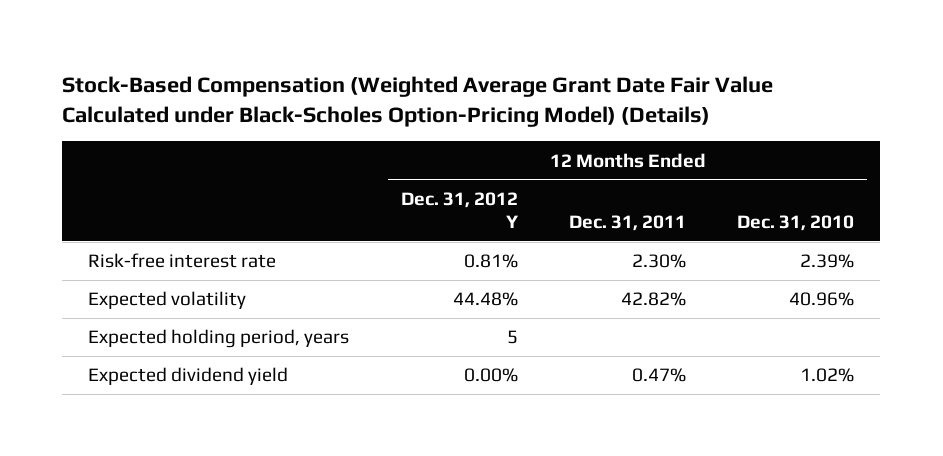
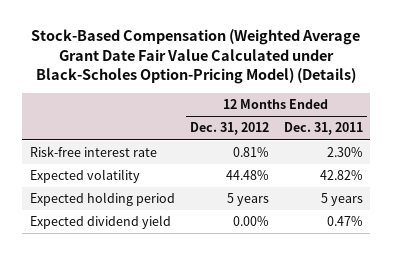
- | 12 Months Ended Dec. 31, 2012 Y | 12 Months Ended Dec. 31, 2011 | 12 Months Ended Dec. 31, 2010
+ | 12 Months Ended Dec. 31, 2012 | 12 Months Ended Dec. 31, 2011
- Expected holding period, years | 5 | |
+ Expected holding period | 5 years | 5 years

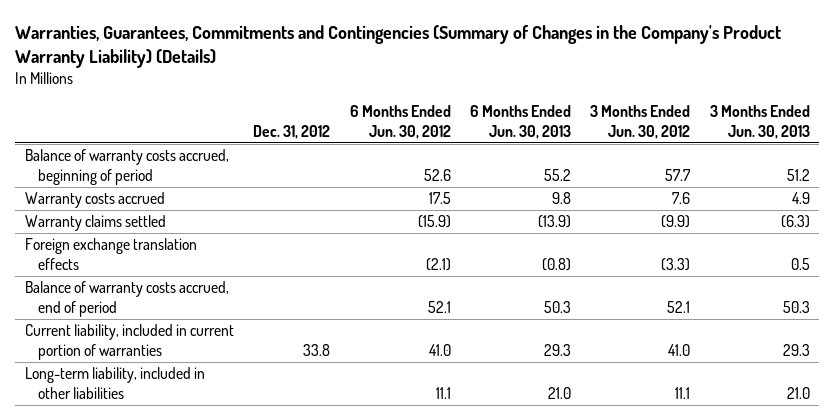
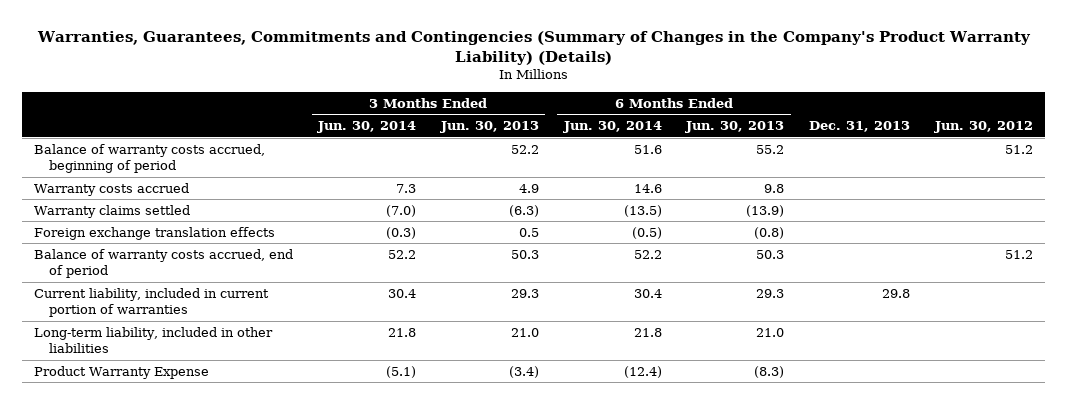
- | Dec. 31, 2012 | 6 Months Ended Jun. 30, 2012 | 6 Months Ended Jun. 30, 2013 | 3 Months Ended Jun. 30, 2012 | 3 Months Ended Jun. 30, 2013
+ | 3 Months Ended Jun. 30, 2014 | 3 Months Ended Jun. 30, 2013 | 6 Months Ended Jun. 30, 2014 | 6 Months Ended Jun. 30, 2013 | Dec. 31, 2013 | Jun. 30, 2012
- Balance of warranty costs accrued, beginning of period | | 52.6 | 55.2 | 57.7 | 51.2
+ Balance of warranty costs accrued, beginning of period | | 52.2 | 51.6 | 55.2 | | 51.2
+ Product Warranty Expense | (5.1) | (3.4) | (12.4) | (8.3) | |

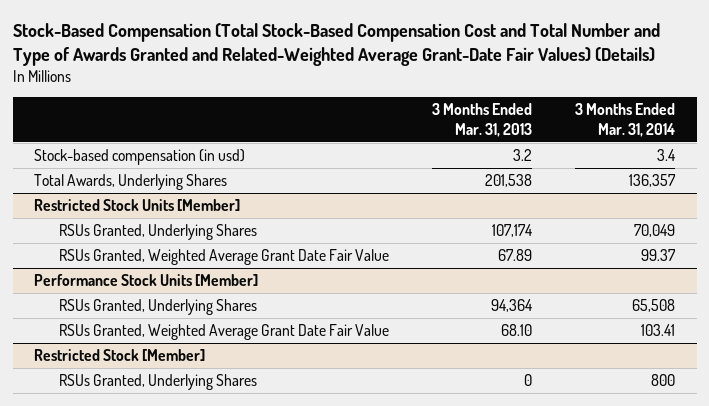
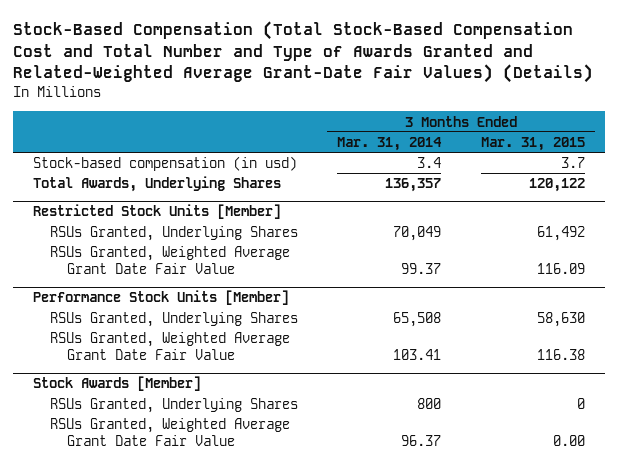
- | 3 Months Ended Mar. 31, 2013 | 3 Months Ended Mar. 31, 2014
+ | 3 Months Ended Mar. 31, 2014 | 3 Months Ended Mar. 31, 2015
- Restricted Stock [Member]
+ Stock Awards [Member]
+ RSUs Granted, Weighted Average Grant Date Fair Value | 96.37 | 0.00

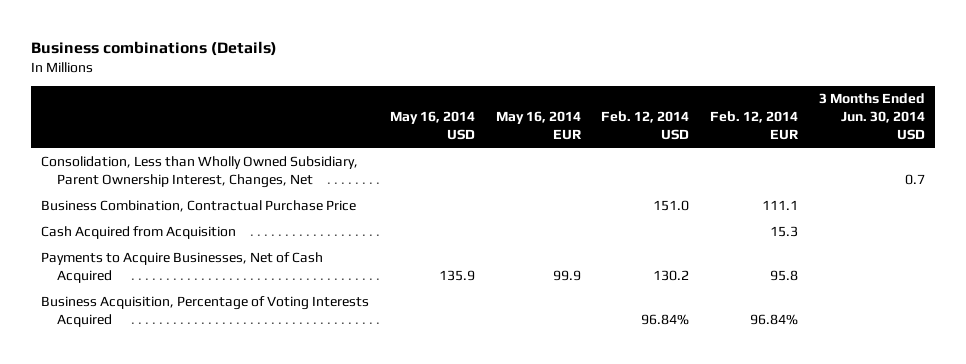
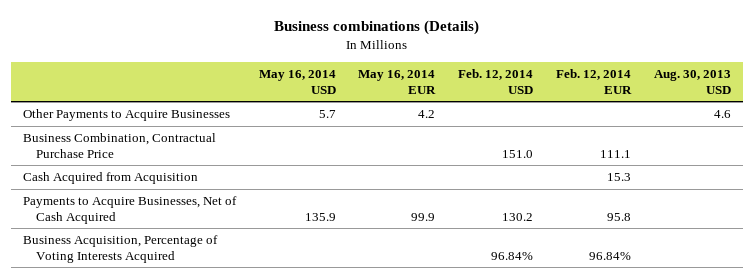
- | May 16, 2014 USD | May 16, 2014 EUR | Feb. 12, 2014 USD | Feb. 12, 2014 EUR | 3 Months Ended Jun. 30, 2014 USD
+ | May 16, 2014 USD | May 16, 2014 EUR | Feb. 12, 2014 USD | Feb. 12, 2014 EUR | Aug. 30, 2013 USD
- Consolidation, Less than Wholly Owned Subsidiary, Parent Ownership Interest, Changes, Net | | | | | 0.7
+ Other Payments to Acquire Businesses | 5.7 | 4.2 | | | 4.6

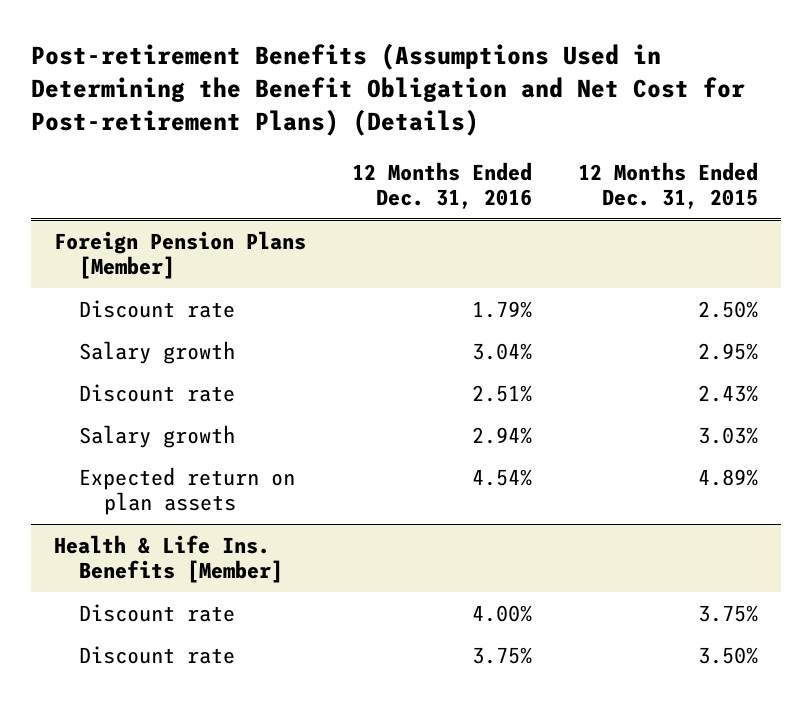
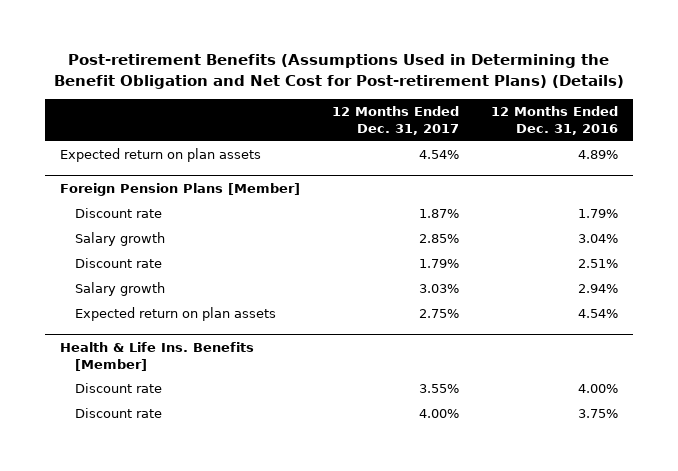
- | 12 Months Ended Dec. 31, 2016 | 12 Months Ended Dec. 31, 2015
+ | 12 Months Ended Dec. 31, 2017 | 12 Months Ended Dec. 31, 2016
+ Expected return on plan assets | 4.54% | 4.89%

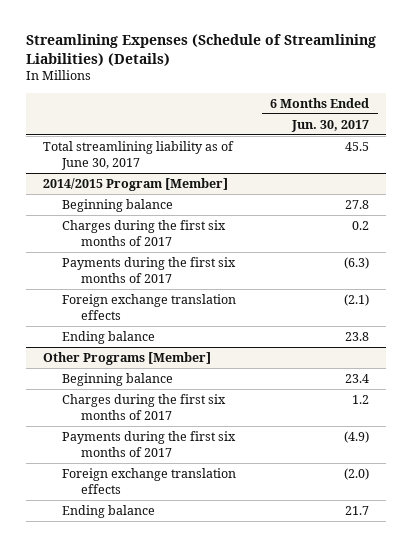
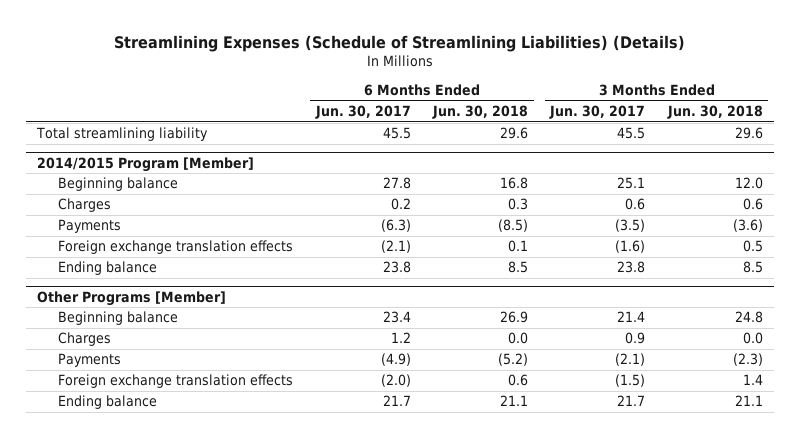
- | 6 Months Ended Jun. 30, 2017
+ | 6 Months Ended Jun. 30, 2017 | 6 Months Ended Jun. 30, 2018 | 3 Months Ended Jun. 30, 2017 | 3 Months Ended Jun. 30, 2018
- Total streamlining liability as of June 30, 2017 | 45.5
+ Total streamlining liability | 45.5 | 29.6 | 45.5 | 29.6
@ 2014/2015 Program [Member]
- Charges during the first six months of 2017 | 0.2
- Payments during the first six months of 2017 | (6.3)
+ Charges | 0.2 | 0.3 | 0.6 | 0.6
+ Payments | (6.3) | (8.5) | (3.5) | (3.6)
@ Other Programs [Member]
- Charges during the first six months of 2017 | 1.2
- Payments during the first six months of 2017 | (4.9)
+ Charges | 1.2 | 0.0 | 0.9 | 0.0
+ Payments | (4.9) | (5.2) | (2.1) | (2.3)

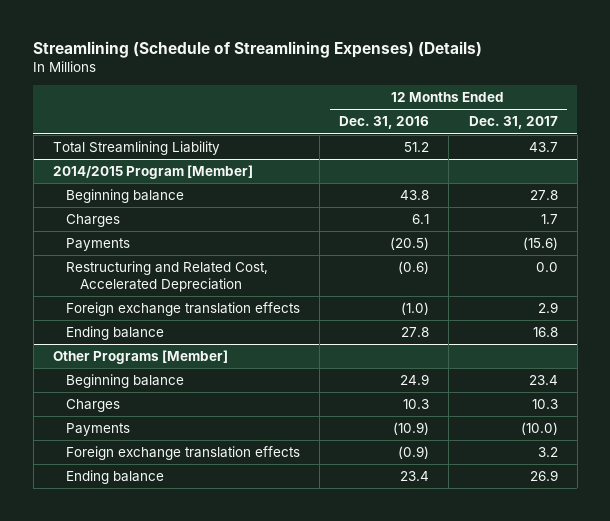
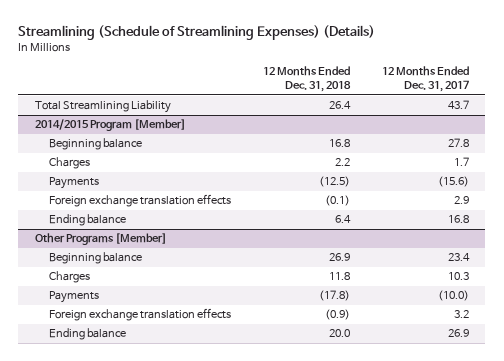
- | 12 Months Ended Dec. 31, 2016 | 12 Months Ended Dec. 31, 2017
+ | 12 Months Ended Dec. 31, 2018 | 12 Months Ended Dec. 31, 2017
@ 2014/2015 Program [Member]
- Restructuring and Related Cost, Accelerated Depreciation | (0.6) | 0.0

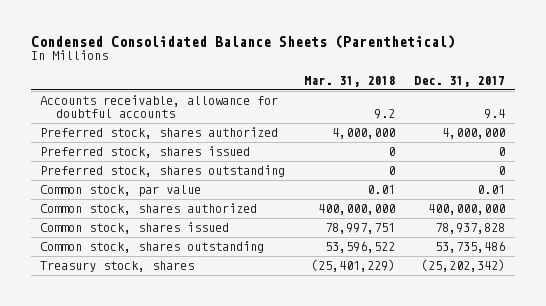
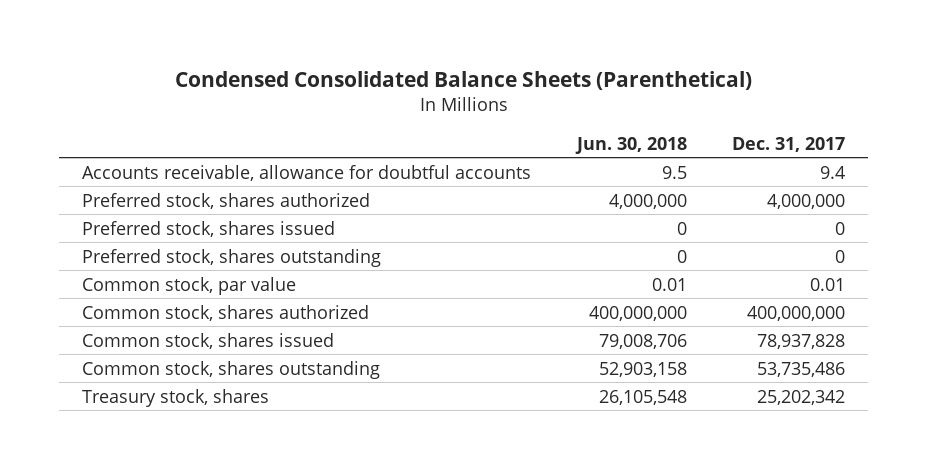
- | Mar. 31, 2018 | Dec. 31, 2017
+ | Jun. 30, 2018 | Dec. 31, 2017
- Treasury stock, shares | (25,401,229) | (25,202,342)
+ Treasury stock, shares | 26,105,548 | 25,202,342

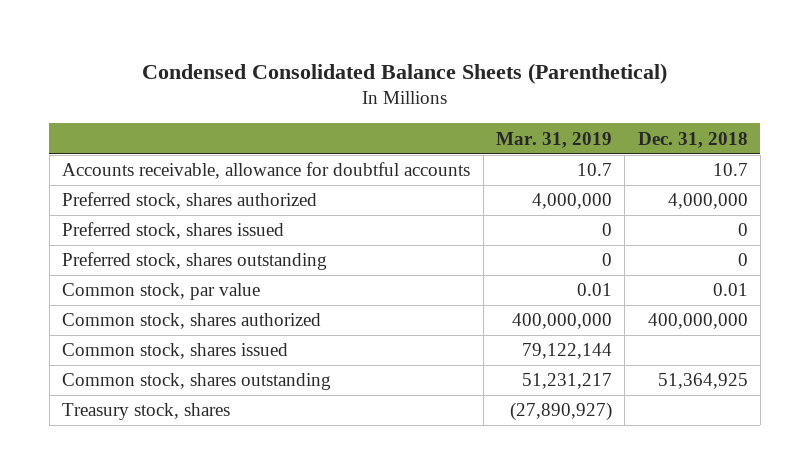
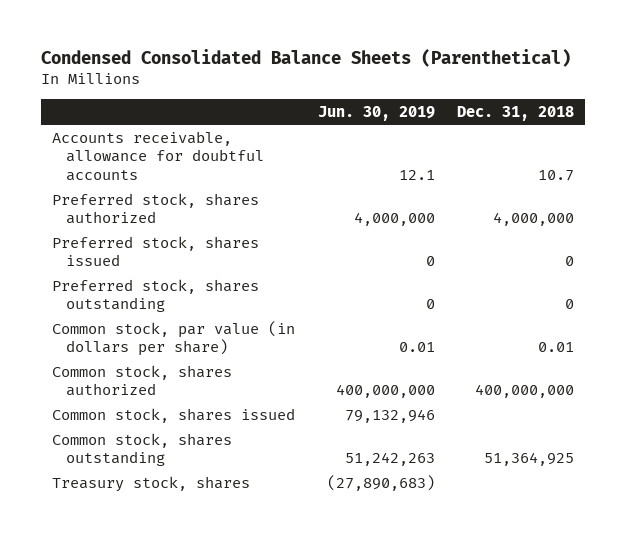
- | Mar. 31, 2019 | Dec. 31, 2018
+ | Jun. 30, 2019 | Dec. 31, 2018
- Common stock, par value | 0.01 | 0.01
+ Common stock, par value (in dollars per share) | 0.01 | 0.01

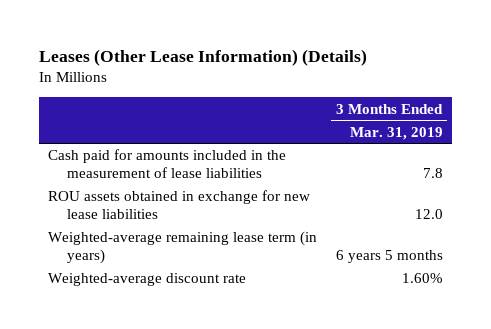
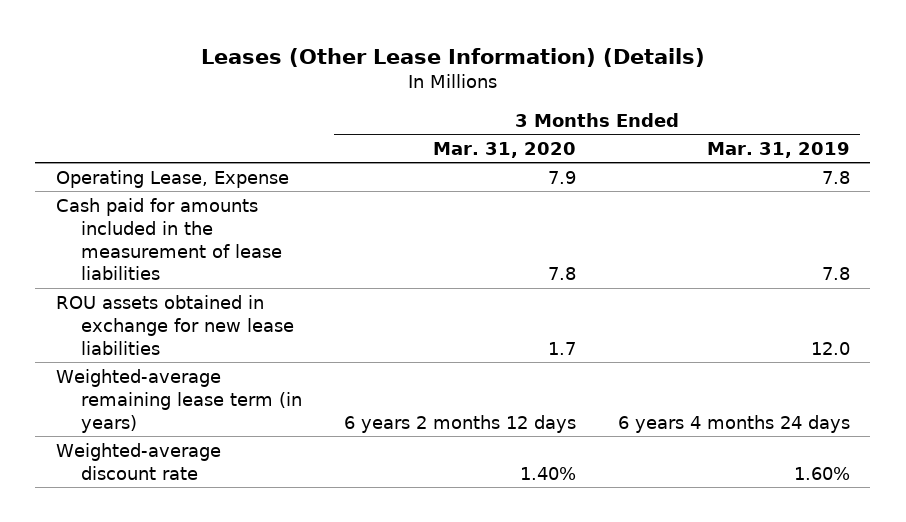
- | 3 Months Ended Mar. 31, 2019
+ | 3 Months Ended Mar. 31, 2020 | 3 Months Ended Mar. 31, 2019
+ Operating Lease, Expense | 7.9 | 7.8
- Weighted-average remaining lease term (in years) | 6 years 5 months
+ Weighted-average remaining lease term (in years) | 6 years 2 months 12 days | 6 years 4 months 24 days

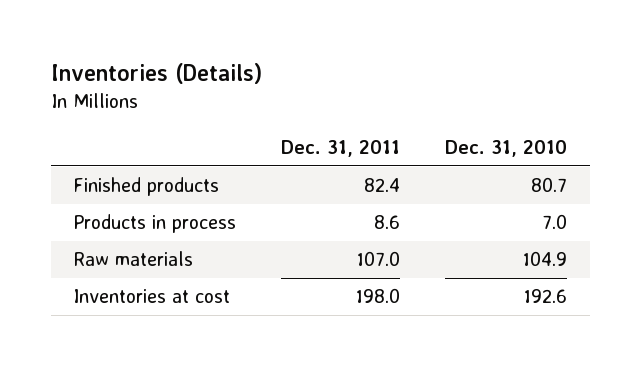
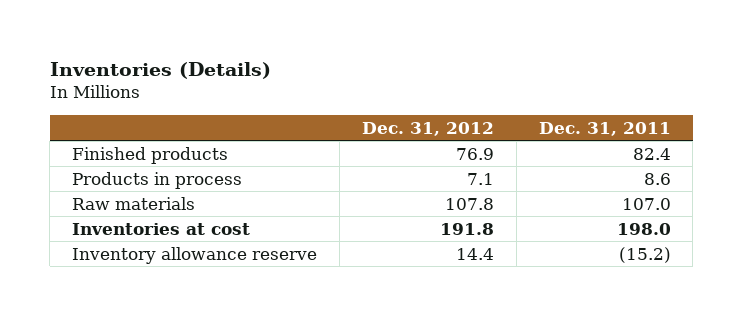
- | Dec. 31, 2011 | Dec. 31, 2010
+ | Dec. 31, 2012 | Dec. 31, 2011
+ Inventory allowance reserve | 14.4 | (15.2)

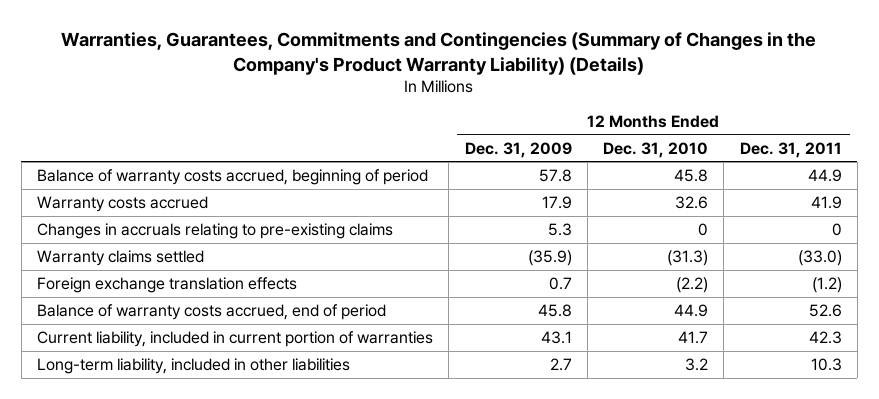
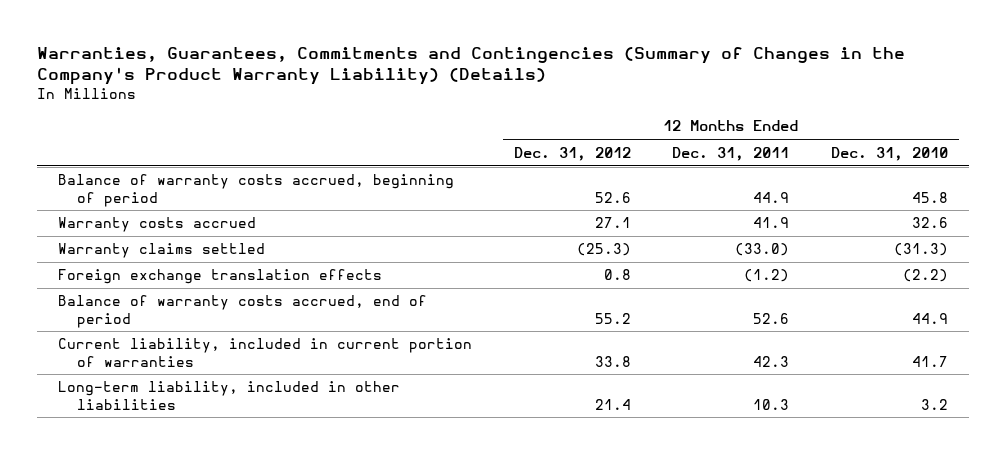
- | 12 Months Ended Dec. 31, 2009 | 12 Months Ended Dec. 31, 2010 | 12 Months Ended Dec. 31, 2011
+ | 12 Months Ended Dec. 31, 2012 | 12 Months Ended Dec. 31, 2011 | 12 Months Ended Dec. 31, 2010
- Changes in accruals relating to pre-existing claims | 5.3 | 0 | 0

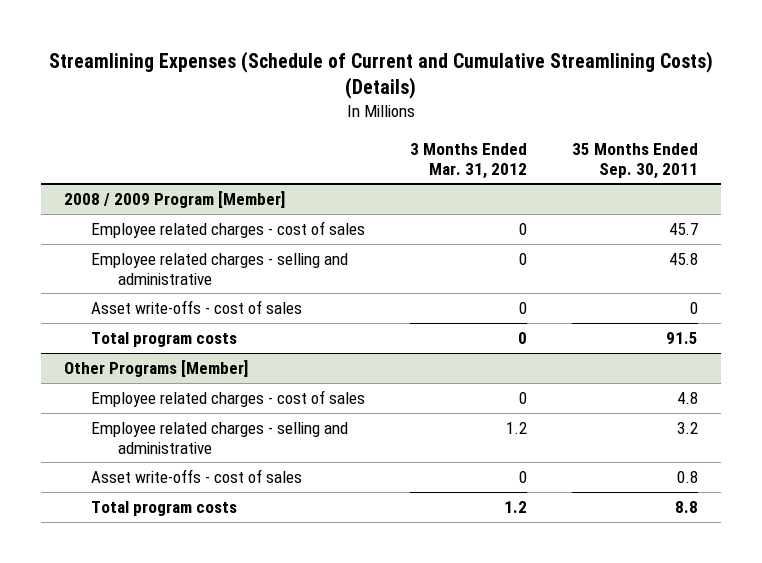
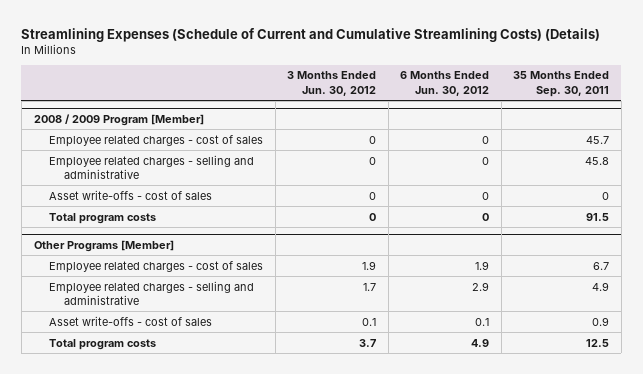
- | 3 Months Ended Mar. 31, 2012 | 35 Months Ended Sep. 30, 2011
+ | 3 Months Ended Jun. 30, 2012 | 6 Months Ended Jun. 30, 2012 | 35 Months Ended Sep. 30, 2011
@ Other Programs [Member]
- Employee related charges - cost of sales | 0 | 4.8
- Employee related charges - selling and administrative | 1.2 | 3.2
- Asset write-offs - cost of sales | 0 | 0.8
- Total program costs | 1.2 | 8.8
+ Employee related charges - cost of sales | 1.9 | 1.9 | 6.7
+ Employee related charges - selling and administrative | 1.7 | 2.9 | 4.9
+ Asset write-offs - cost of sales | 0.1 | 0.1 | 0.9
+ Total program costs | 3.7 | 4.9 | 12.5

